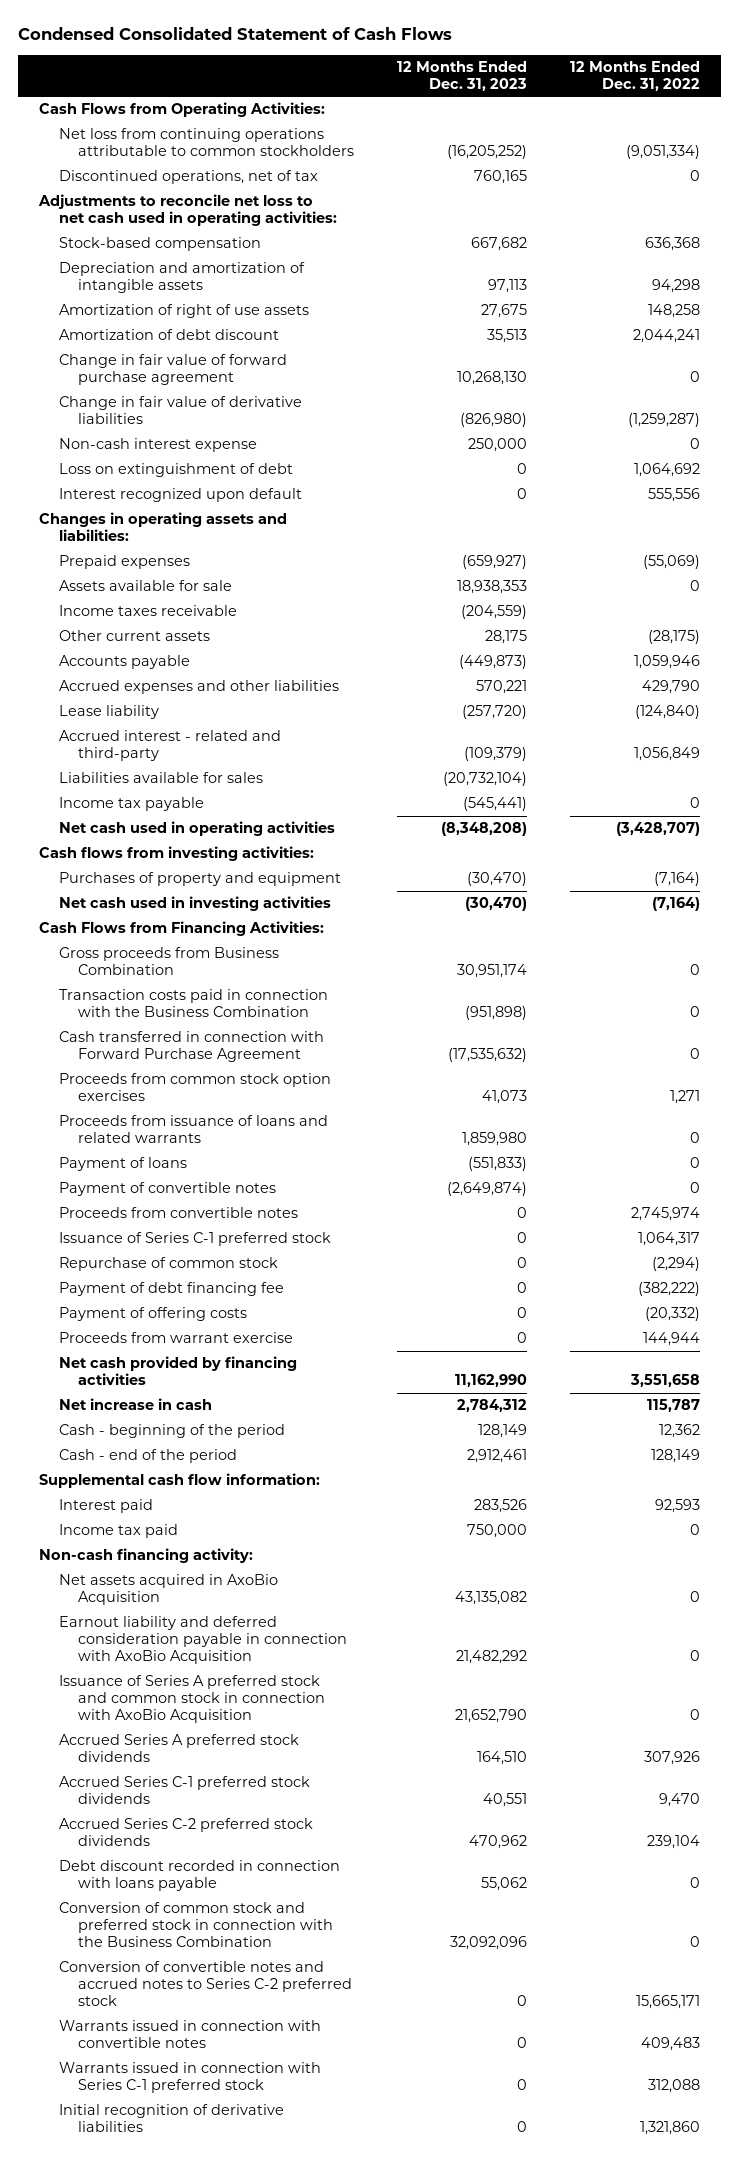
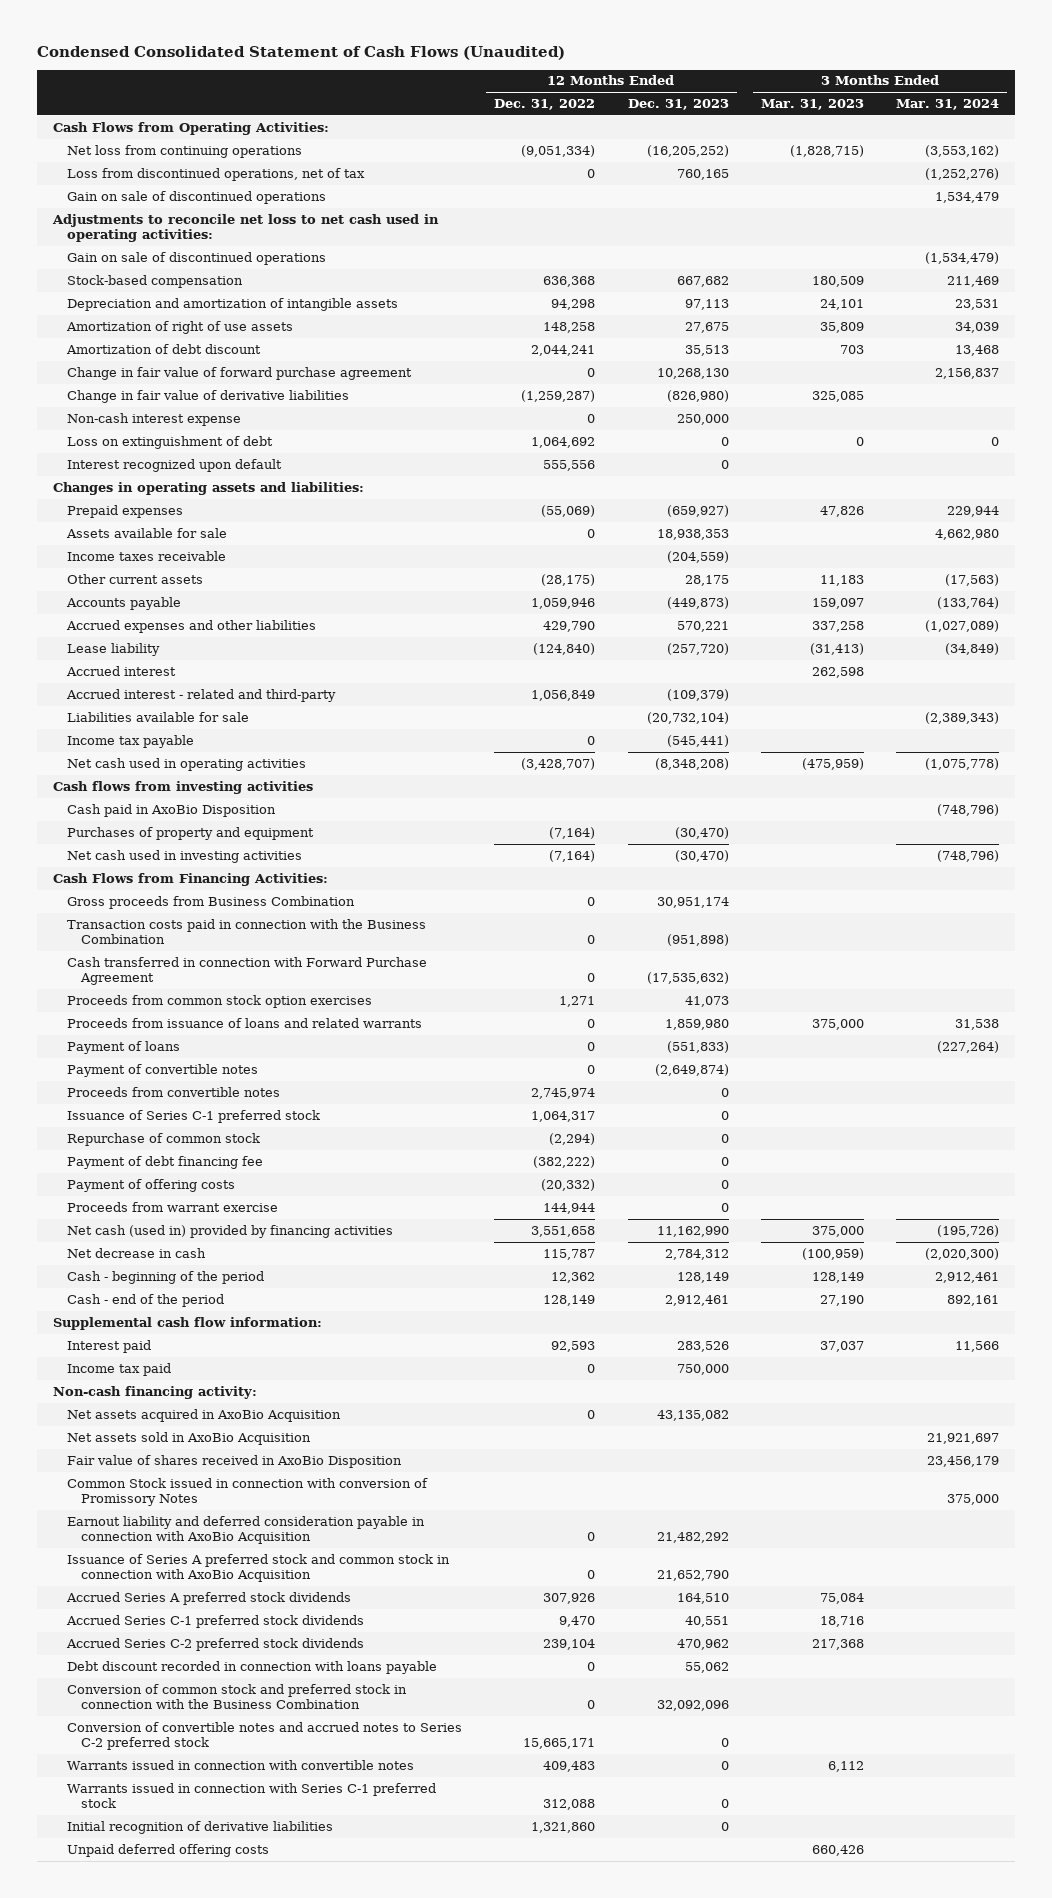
- Condensed Consolidated Statement of Cash Flows
+ Condensed Consolidated Statement of Cash Flows (Unaudited)
- | 12 Months Ended Dec. 31, 2023 | 12 Months Ended Dec. 31, 2022
+ | 12 Months Ended Dec. 31, 2022 | 12 Months Ended Dec. 31, 2023 | 3 Months Ended Mar. 31, 2023 | 3 Months Ended Mar. 31, 2024
- Net loss from continuing operations attributable to common stockholders | (16,205,252) | (9,051,334)
- Discontinued operations, net of tax | 760,165 | 0
+ Net loss from continuing operations | (9,051,334) | (16,205,252) | (1,828,715) | (3,553,162)
+ Loss from discontinued operations, net of tax | 0 | 760,165 | | (1,252,276)
+ Gain on sale of discontinued operations | | | | 1,534,479
+ Gain on sale of discontinued operations | | | | (1,534,479)
+ Accrued interest | | | 262,598 |
- Liabilities available for sales | (20,732,104) |
+ Liabilities available for sale | | (20,732,104) | | (2,389,343)
- Cash flows from investing activities:
+ Cash flows from investing activities
+ Cash paid in AxoBio Disposition | | | | (748,796)
- Net cash provided by financing activities | 11,162,990 | 3,551,658
- Net increase in cash | 2,784,312 | 115,787
+ Net cash (used in) provided by financing activities | 3,551,658 | 11,162,990 | 375,000 | (195,726)
+ Net decrease in cash | 115,787 | 2,784,312 | (100,959) | (2,020,300)
+ Net assets sold in AxoBio Acquisition | | | | 21,921,697
+ Fair value of shares received in AxoBio Disposition | | | | 23,456,179
+ Common Stock issued in connection with conversion of Promissory Notes | | | | 375,000
+ Unpaid deferred offering costs | | | 660,426 |

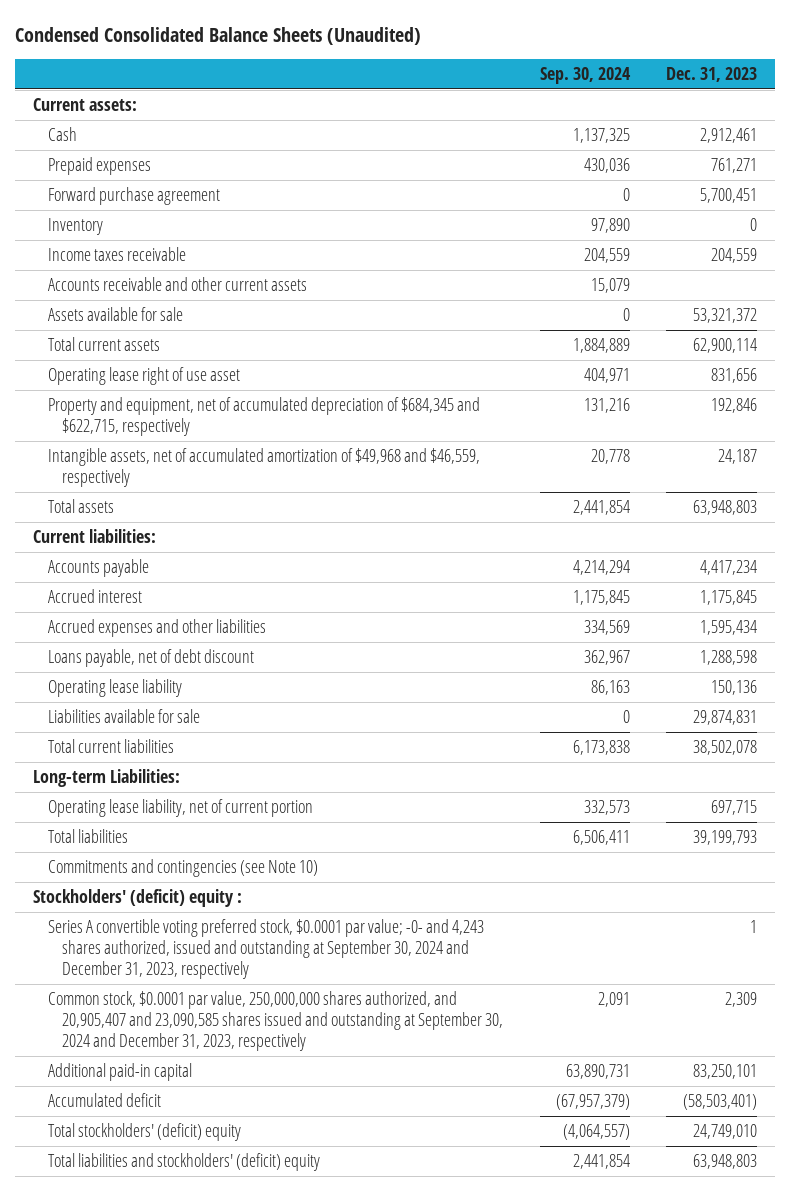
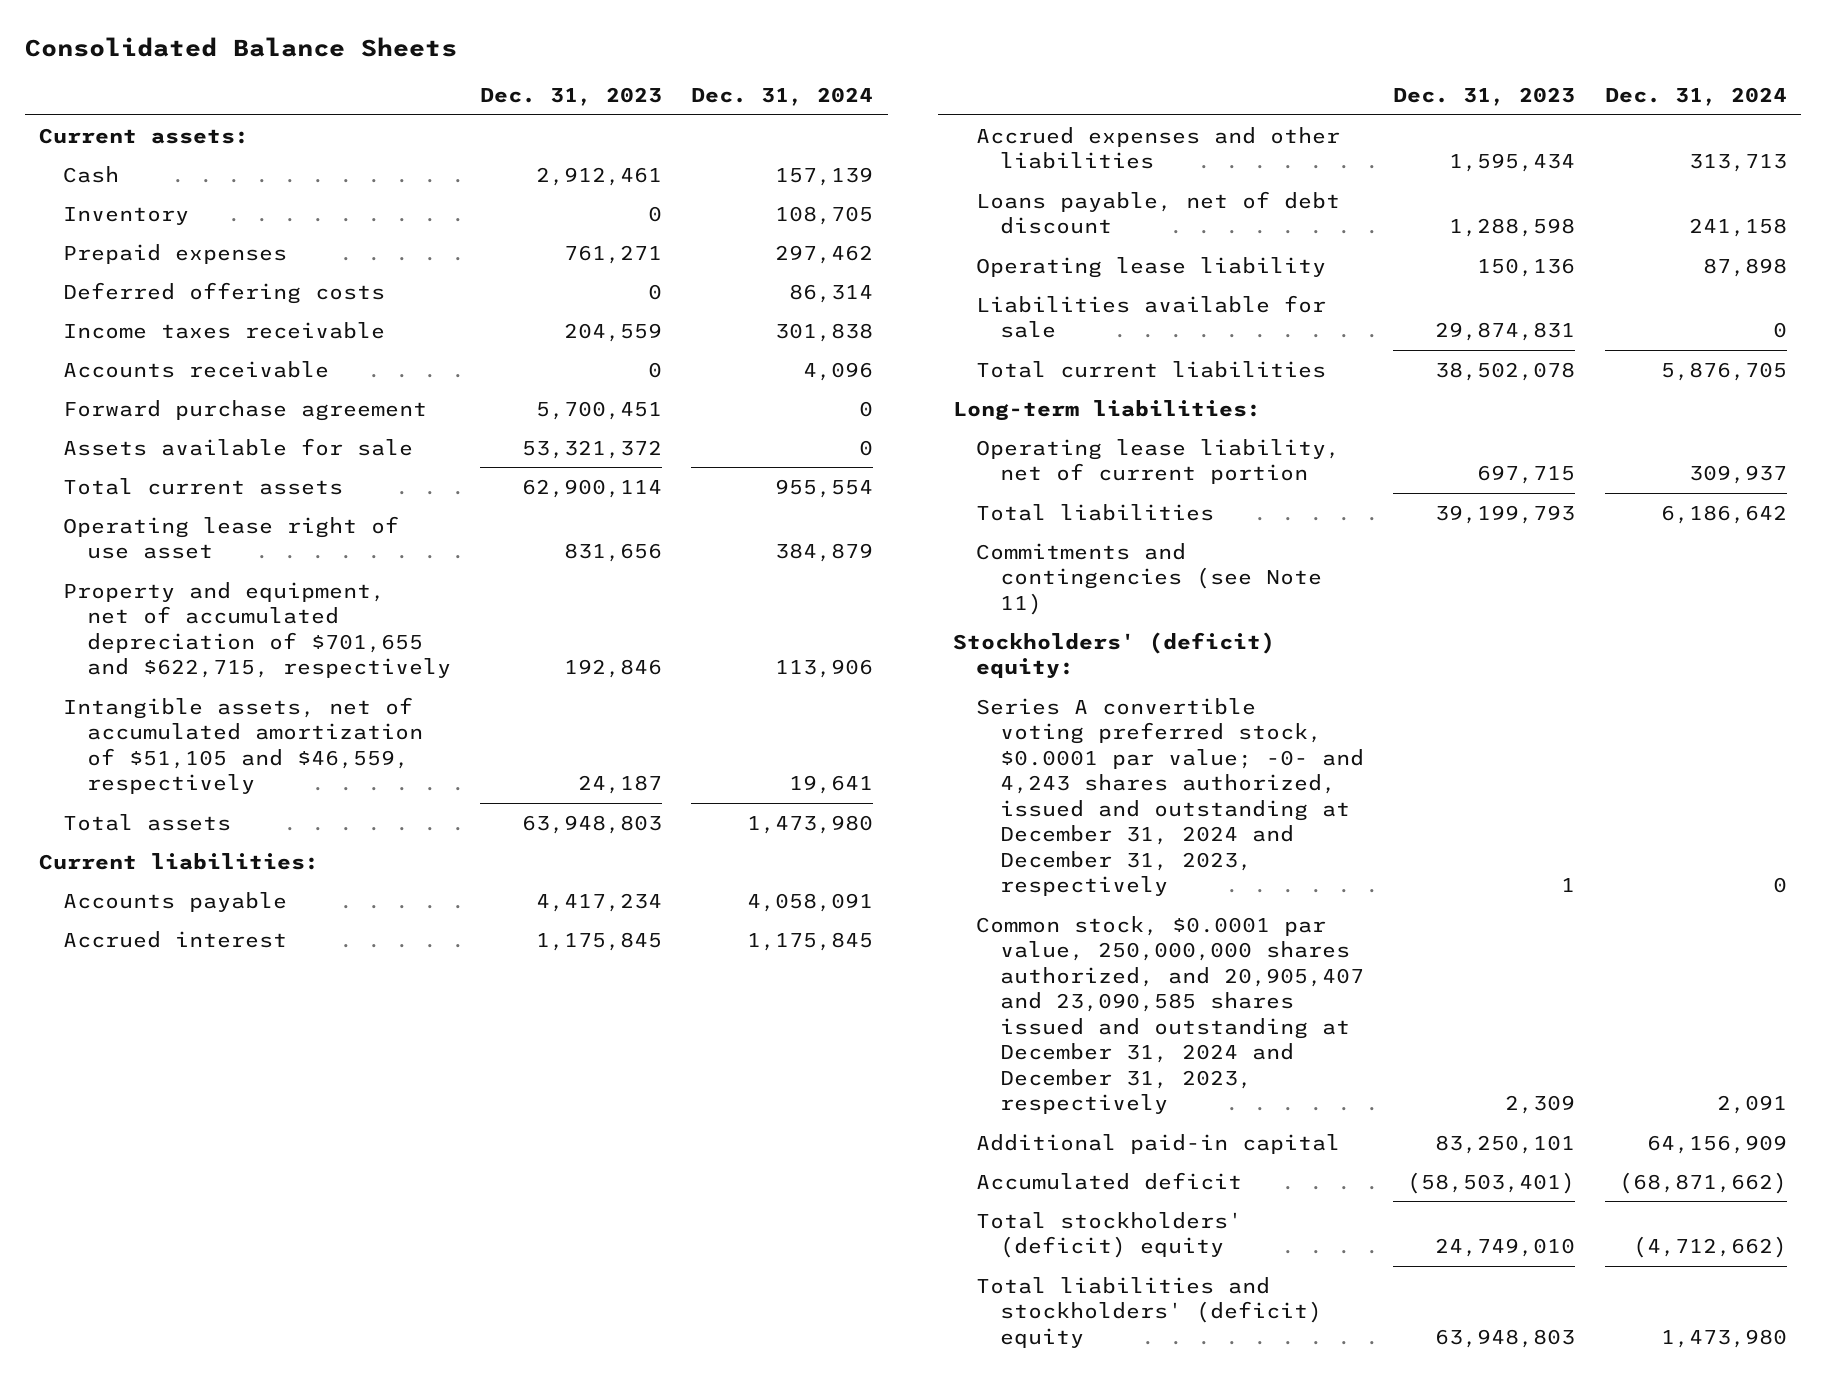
- Condensed Consolidated Balance Sheets (Unaudited)
+ Consolidated Balance Sheets
- | Sep. 30, 2024 | Dec. 31, 2023
+ | Dec. 31, 2023 | Dec. 31, 2024
moved down: Prepaid expenses | 761,271 | 297,462
+ Deferred offering costs | 0 | 86,314
- Accounts receivable and other current assets | 15,079 |
+ Accounts receivable | 0 | 4,096
moved down: Forward purchase agreement | 5,700,451 | 0
- Property and equipment, net of accumulated depreciation of $684,345 and $622,715, respectively | 131,216 | 192,846
- Intangible assets, net of accumulated amortization of $49,968 and $46,559, respectively | 20,778 | 24,187
+ Property and equipment, net of accumulated depreciation of $701,655 and $622,715, respectively | 192,846 | 113,906
+ Intangible assets, net of accumulated amortization of $51,105 and $46,559, respectively | 24,187 | 19,641
- Long-term Liabilities:
+ Long-term liabilities:
- Commitments and contingencies (see Note 10)
- Stockholders' (deficit) equity :
- Series A convertible voting preferred stock, $0.0001 par value; -0- and 4,243 shares authorized, issued and outstanding at September 30, 2024 and December 31, 2023, respectively | | 1
- Common stock, $0.0001 par value, 250,000,000 shares authorized, and 20,905,407 and 23,090,585 shares issued and outstanding at September 30, 2024 and December 31, 2023, respectively | 2,091 | 2,309
+ Commitments and contingencies (see Note 11)
+ Stockholders' (deficit) equity:
+ Series A convertible voting preferred stock, $0.0001 par value; -0- and 4,243 shares authorized, issued and outstanding at December 31, 2024 and December 31, 2023, respectively | 1 | 0
+ Common stock, $0.0001 par value, 250,000,000 shares authorized, and 20,905,407 and 23,090,585 shares issued and outstanding at December 31, 2024 and December 31, 2023, respectively | 2,309 | 2,091

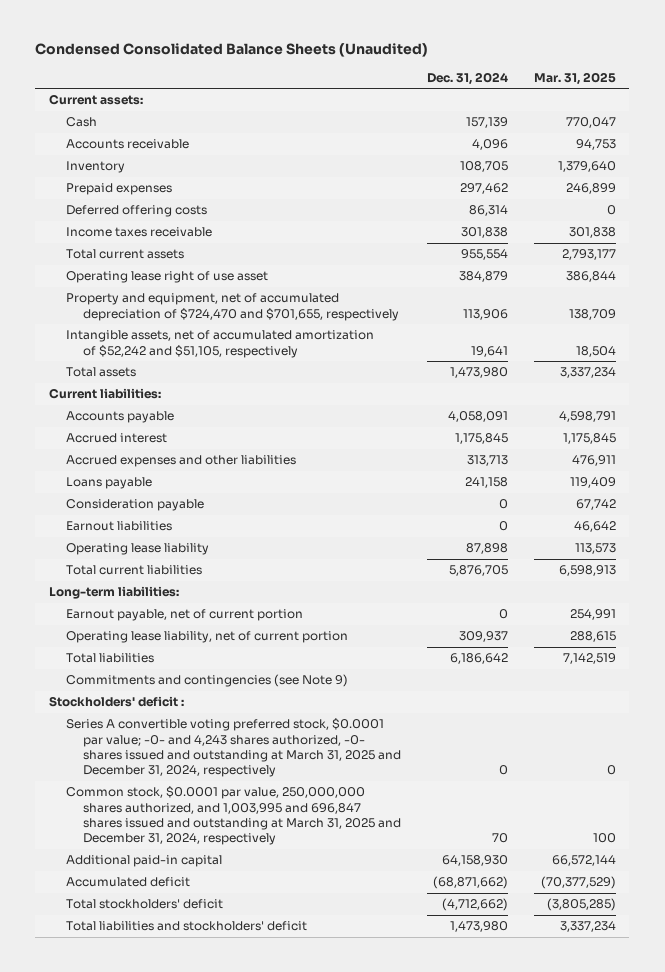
- Consolidated Balance Sheets
+ Condensed Consolidated Balance Sheets (Unaudited)
- | Dec. 31, 2023 | Dec. 31, 2024
+ | Dec. 31, 2024 | Mar. 31, 2025
moved up: Accounts receivable | 4,096 | 94,753
- Forward purchase agreement | 5,700,451 | 0
- Assets available for sale | 53,321,372 | 0
- Property and equipment, net of accumulated depreciation of $701,655 and $622,715, respectively | 192,846 | 113,906
- Intangible assets, net of accumulated amortization of $51,105 and $46,559, respectively | 24,187 | 19,641
+ Property and equipment, net of accumulated depreciation of $724,470 and $701,655, respectively | 113,906 | 138,709
+ Intangible assets, net of accumulated amortization of $52,242 and $51,105, respectively | 19,641 | 18,504
- Loans payable, net of debt discount | 1,288,598 | 241,158
+ Loans payable | 241,158 | 119,409
+ Consideration payable | 0 | 67,742
+ Earnout liabilities | 0 | 46,642
- Liabilities available for sale | 29,874,831 | 0
+ Earnout payable, net of current portion | 0 | 254,991
- Commitments and contingencies (see Note 11)
- Stockholders' (deficit) equity:
- Series A convertible voting preferred stock, $0.0001 par value; -0- and 4,243 shares authorized, issued and outstanding at December 31, 2024 and December 31, 2023, respectively | 1 | 0
- Common stock, $0.0001 par value, 250,000,000 shares authorized, and 20,905,407 and 23,090,585 shares issued and outstanding at December 31, 2024 and December 31, 2023, respectively | 2,309 | 2,091
- Additional paid-in capital | 83,250,101 | 64,156,909
+ Commitments and contingencies (see Note 9)
+ Stockholders' deficit :
+ Series A convertible voting preferred stock, $0.0001 par value; -0- and 4,243 shares authorized, -0- shares issued and outstanding at March 31, 2025 and December 31, 2024, respectively | 0 | 0
+ Common stock, $0.0001 par value, 250,000,000 shares authorized, and 1,003,995 and 696,847 shares issued and outstanding at March 31, 2025 and December 31, 2024, respectively | 70 | 100
+ Additional paid-in capital | 64,158,930 | 66,572,144
- Total stockholders' (deficit) equity | 24,749,010 | (4,712,662)
- Total liabilities and stockholders' (deficit) equity | 63,948,803 | 1,473,980
+ Total stockholders' deficit | (4,712,662) | (3,805,285)
+ Total liabilities and stockholders' deficit | 1,473,980 | 3,337,234

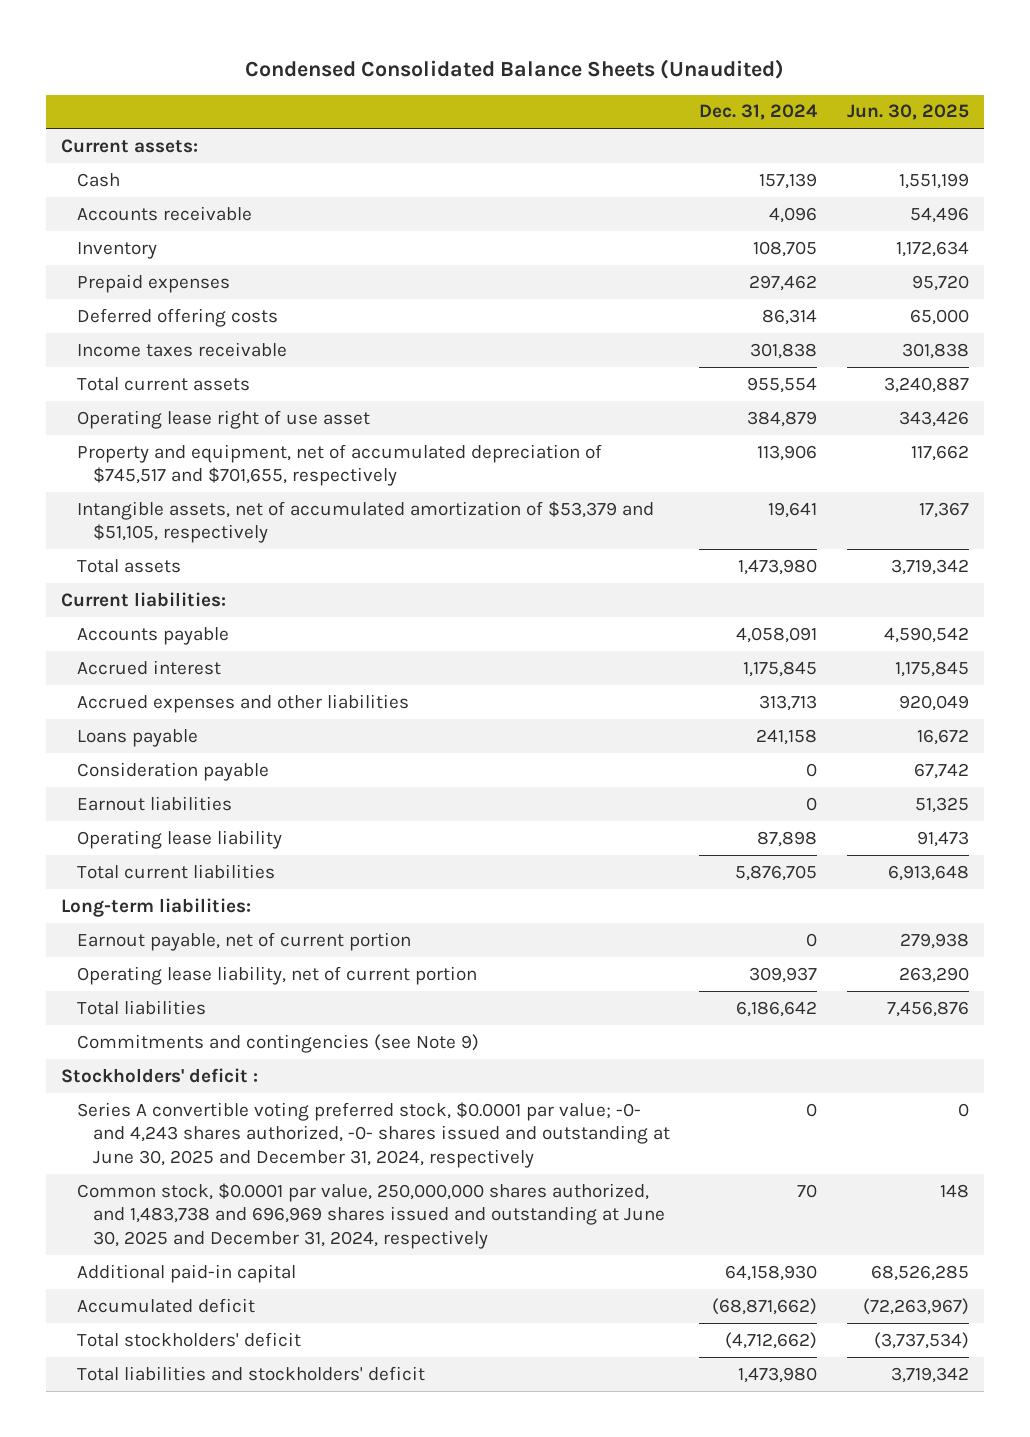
- | Dec. 31, 2024 | Mar. 31, 2025
+ | Dec. 31, 2024 | Jun. 30, 2025
- Property and equipment, net of accumulated depreciation of $724,470 and $701,655, respectively | 113,906 | 138,709
- Intangible assets, net of accumulated amortization of $52,242 and $51,105, respectively | 19,641 | 18,504
+ Property and equipment, net of accumulated depreciation of $745,517 and $701,655, respectively | 113,906 | 117,662
+ Intangible assets, net of accumulated amortization of $53,379 and $51,105, respectively | 19,641 | 17,367
- Series A convertible voting preferred stock, $0.0001 par value; -0- and 4,243 shares authorized, -0- shares issued and outstanding at March 31, 2025 and December 31, 2024, respectively | 0 | 0
- Common stock, $0.0001 par value, 250,000,000 shares authorized, and 1,003,995 and 696,847 shares issued and outstanding at March 31, 2025 and December 31, 2024, respectively | 70 | 100
+ Series A convertible voting preferred stock, $0.0001 par value; -0- and 4,243 shares authorized, -0- shares issued and outstanding at June 30, 2025 and December 31, 2024, respectively | 0 | 0
+ Common stock, $0.0001 par value, 250,000,000 shares authorized, and 1,483,738 and 696,969 shares issued and outstanding at June 30, 2025 and December 31, 2024, respectively | 70 | 148

